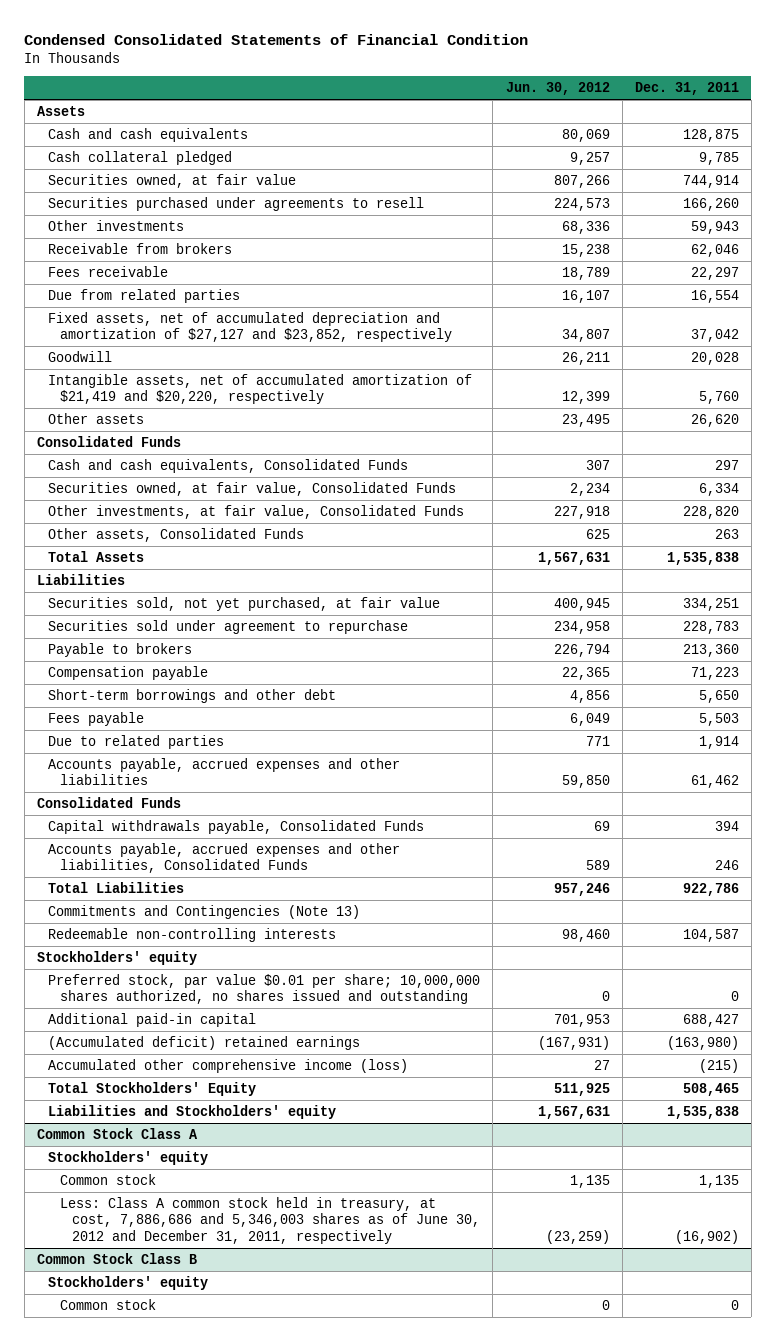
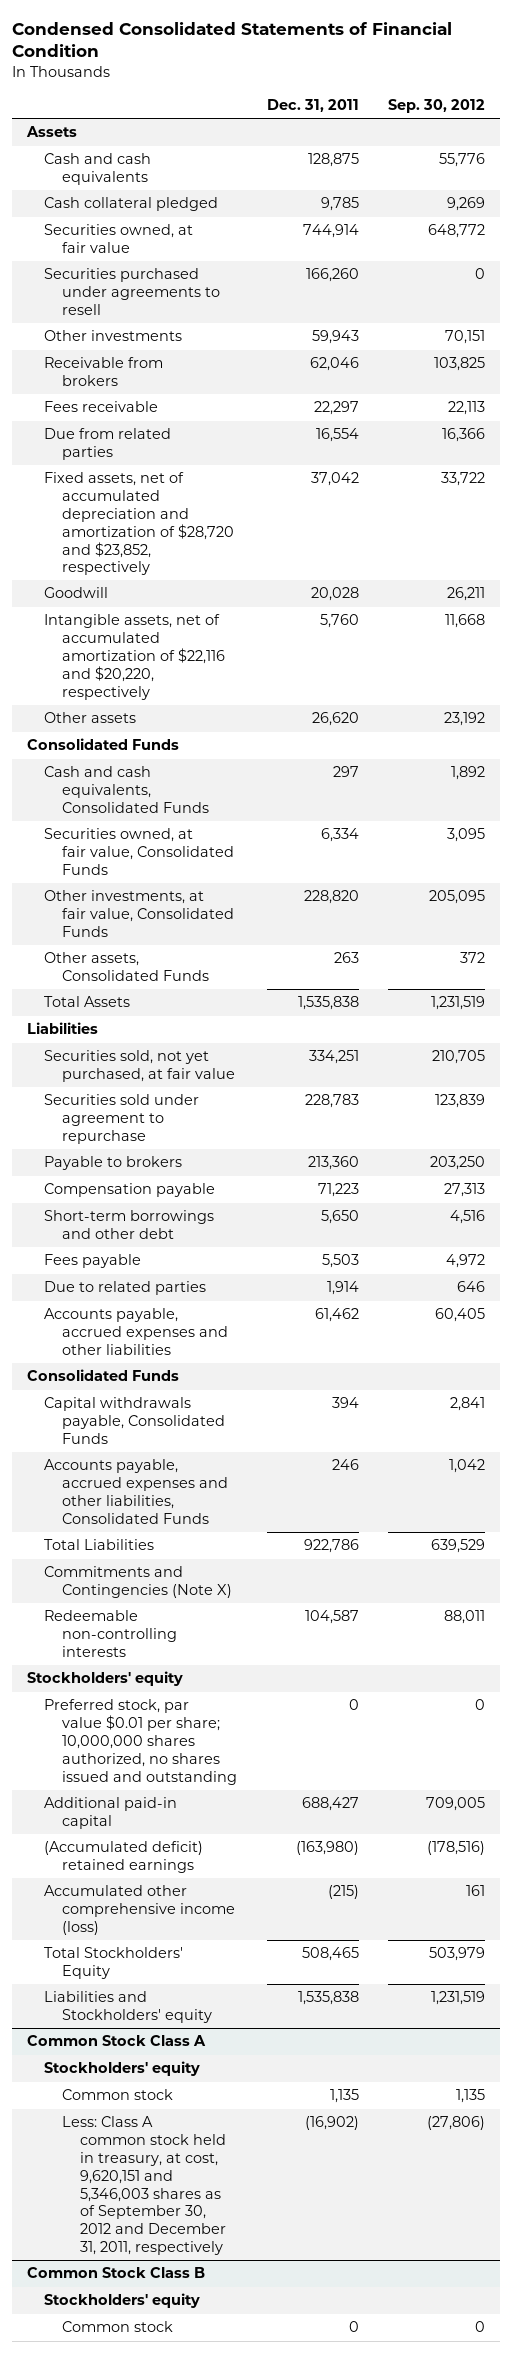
- | Jun. 30, 2012 | Dec. 31, 2011
+ | Dec. 31, 2011 | Sep. 30, 2012
- Fixed assets, net of accumulated depreciation and amortization of $27,127 and $23,852, respectively | 34,807 | 37,042
+ Fixed assets, net of accumulated depreciation and amortization of $28,720 and $23,852, respectively | 37,042 | 33,722
- Intangible assets, net of accumulated amortization of $21,419 and $20,220, respectively | 12,399 | 5,760
+ Intangible assets, net of accumulated amortization of $22,116 and $20,220, respectively | 5,760 | 11,668
- Commitments and Contingencies (Note 13)
+ Commitments and Contingencies (Note X)
@ Common Stock Class A
- Less: Class A common stock held in treasury, at cost, 7,886,686 and 5,346,003 shares as of June 30, 2012 and December 31, 2011, respectively | (23,259) | (16,902)
+ Less: Class A common stock held in treasury, at cost, 9,620,151 and 5,346,003 shares as of September 30, 2012 and December 31, 2011, respectively | (16,902) | (27,806)

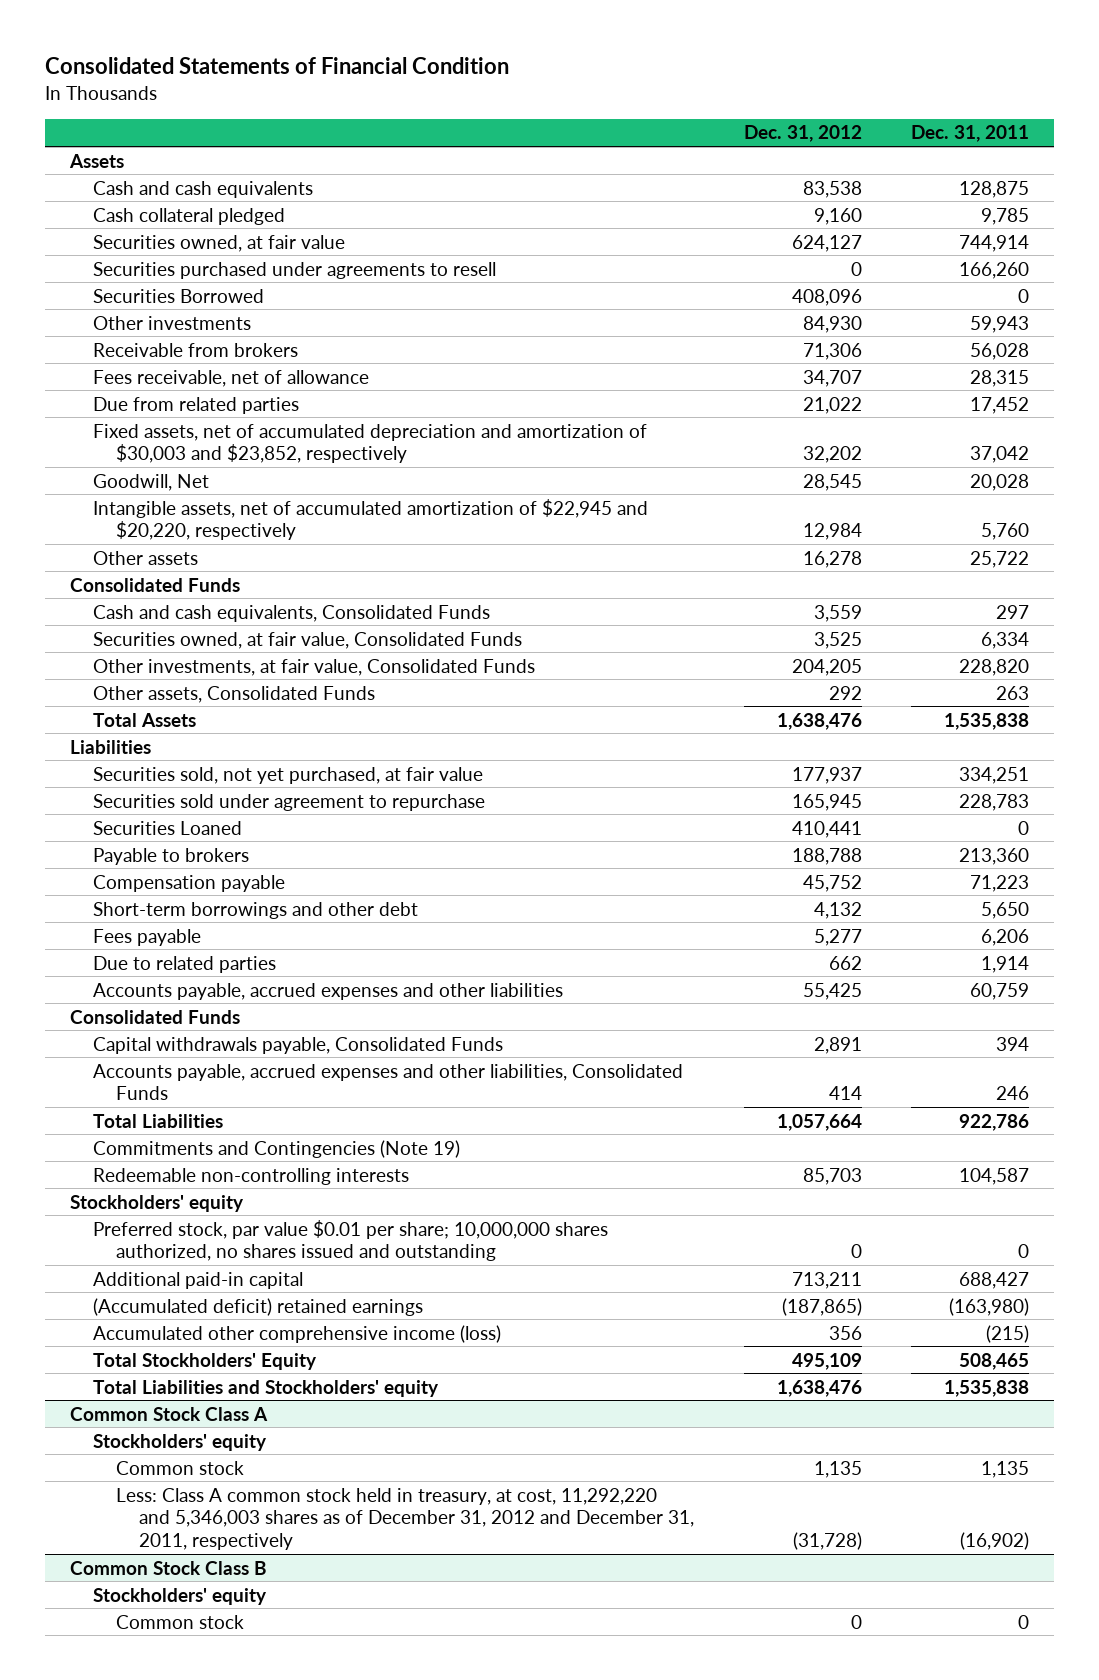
- Condensed Consolidated Statements of Financial Condition
+ Consolidated Statements of Financial Condition
- | Dec. 31, 2011 | Sep. 30, 2012
+ | Dec. 31, 2012 | Dec. 31, 2011
+ Securities Borrowed | 408,096 | 0
- Receivable from brokers | 62,046 | 103,825
- Fees receivable | 22,297 | 22,113
- Due from related parties | 16,554 | 16,366
- Fixed assets, net of accumulated depreciation and amortization of $28,720 and $23,852, respectively | 37,042 | 33,722
- Goodwill | 20,028 | 26,211
- Intangible assets, net of accumulated amortization of $22,116 and $20,220, respectively | 5,760 | 11,668
- Other assets | 26,620 | 23,192
+ Receivable from brokers | 71,306 | 56,028
+ Fees receivable, net of allowance | 34,707 | 28,315
+ Due from related parties | 21,022 | 17,452
+ Fixed assets, net of accumulated depreciation and amortization of $30,003 and $23,852, respectively | 32,202 | 37,042
+ Goodwill, Net | 28,545 | 20,028
+ Intangible assets, net of accumulated amortization of $22,945 and $20,220, respectively | 12,984 | 5,760
+ Other assets | 16,278 | 25,722
+ Securities Loaned | 410,441 | 0
- Fees payable | 5,503 | 4,972
+ Fees payable | 5,277 | 6,206
- Accounts payable, accrued expenses and other liabilities | 61,462 | 60,405
+ Accounts payable, accrued expenses and other liabilities | 55,425 | 60,759
- Commitments and Contingencies (Note X)
+ Commitments and Contingencies (Note 19)
- Liabilities and Stockholders' equity | 1,535,838 | 1,231,519
+ Total Liabilities and Stockholders' equity | 1,638,476 | 1,535,838
@ Common Stock Class A
- Less: Class A common stock held in treasury, at cost, 9,620,151 and 5,346,003 shares as of September 30, 2012 and December 31, 2011, respectively | (16,902) | (27,806)
+ Less: Class A common stock held in treasury, at cost, 11,292,220 and 5,346,003 shares as of December 31, 2012 and December 31, 2011, respectively | (31,728) | (16,902)

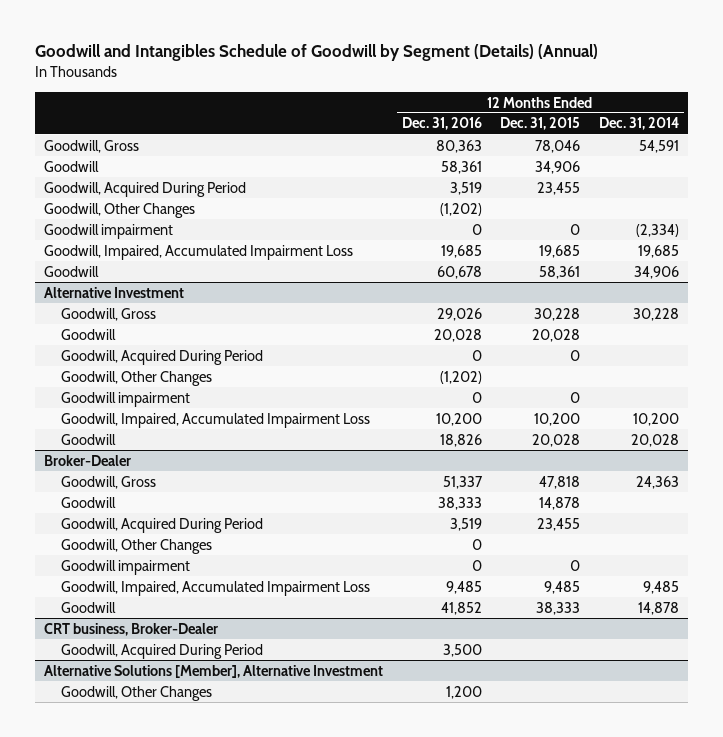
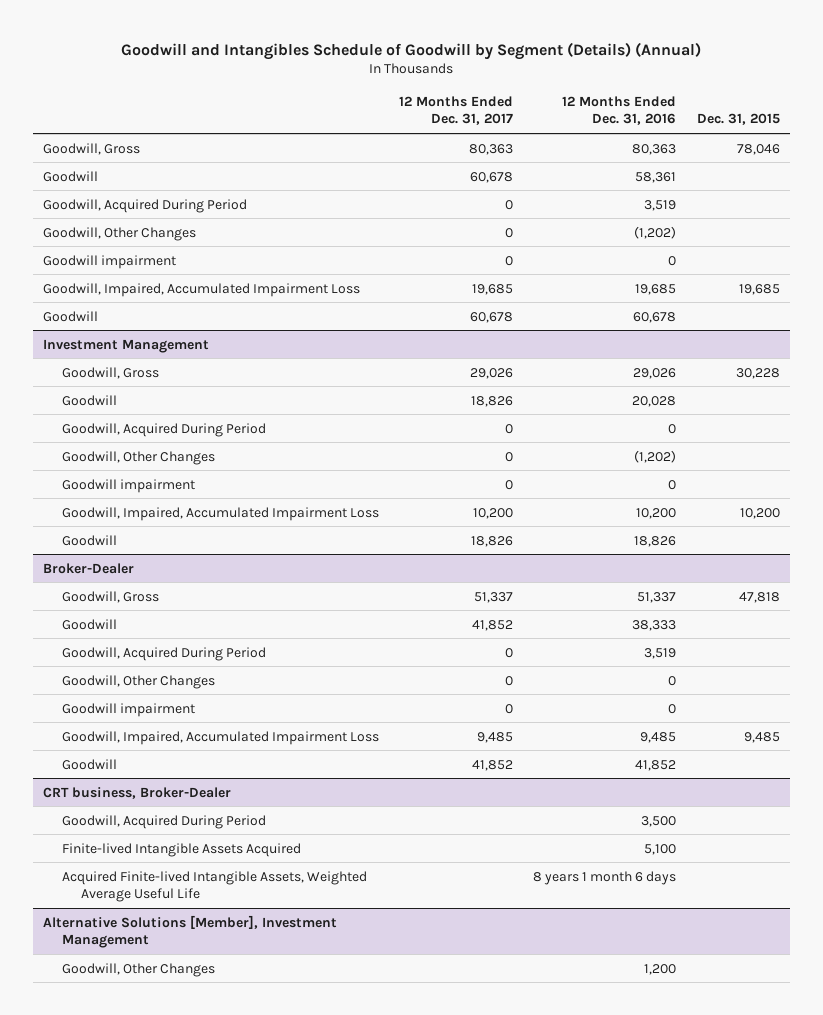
- | 12 Months Ended Dec. 31, 2016 | 12 Months Ended Dec. 31, 2015 | 12 Months Ended Dec. 31, 2014
+ | 12 Months Ended Dec. 31, 2017 | 12 Months Ended Dec. 31, 2016 | Dec. 31, 2015
- Alternative Investment
+ Investment Management
- Alternative Solutions [Member], Alternative Investment
@ CRT business, Broker-Dealer
+ Finite-lived Intangible Assets Acquired | | 5,100 |
+ Acquired Finite-lived Intangible Assets, Weighted Average Useful Life | | 8 years 1 month 6 days |
+ Alternative Solutions [Member], Investment Management

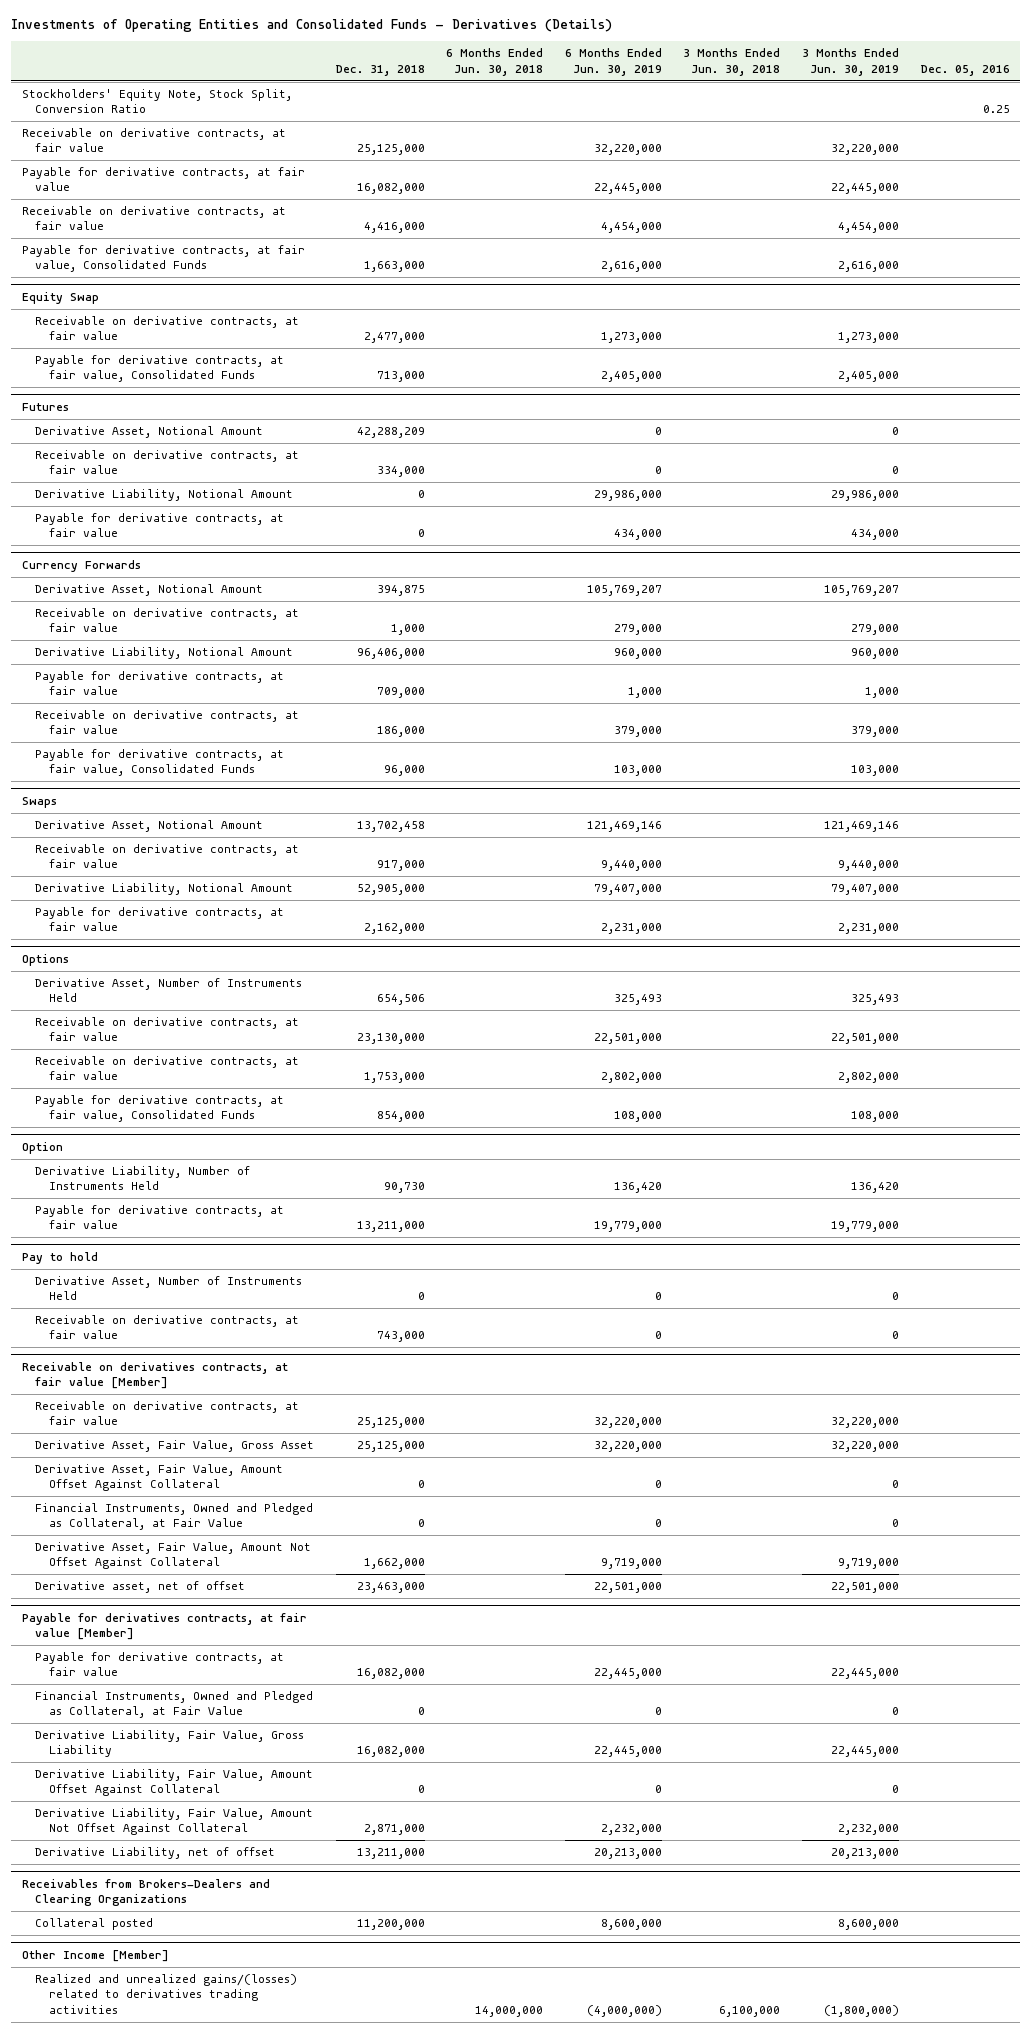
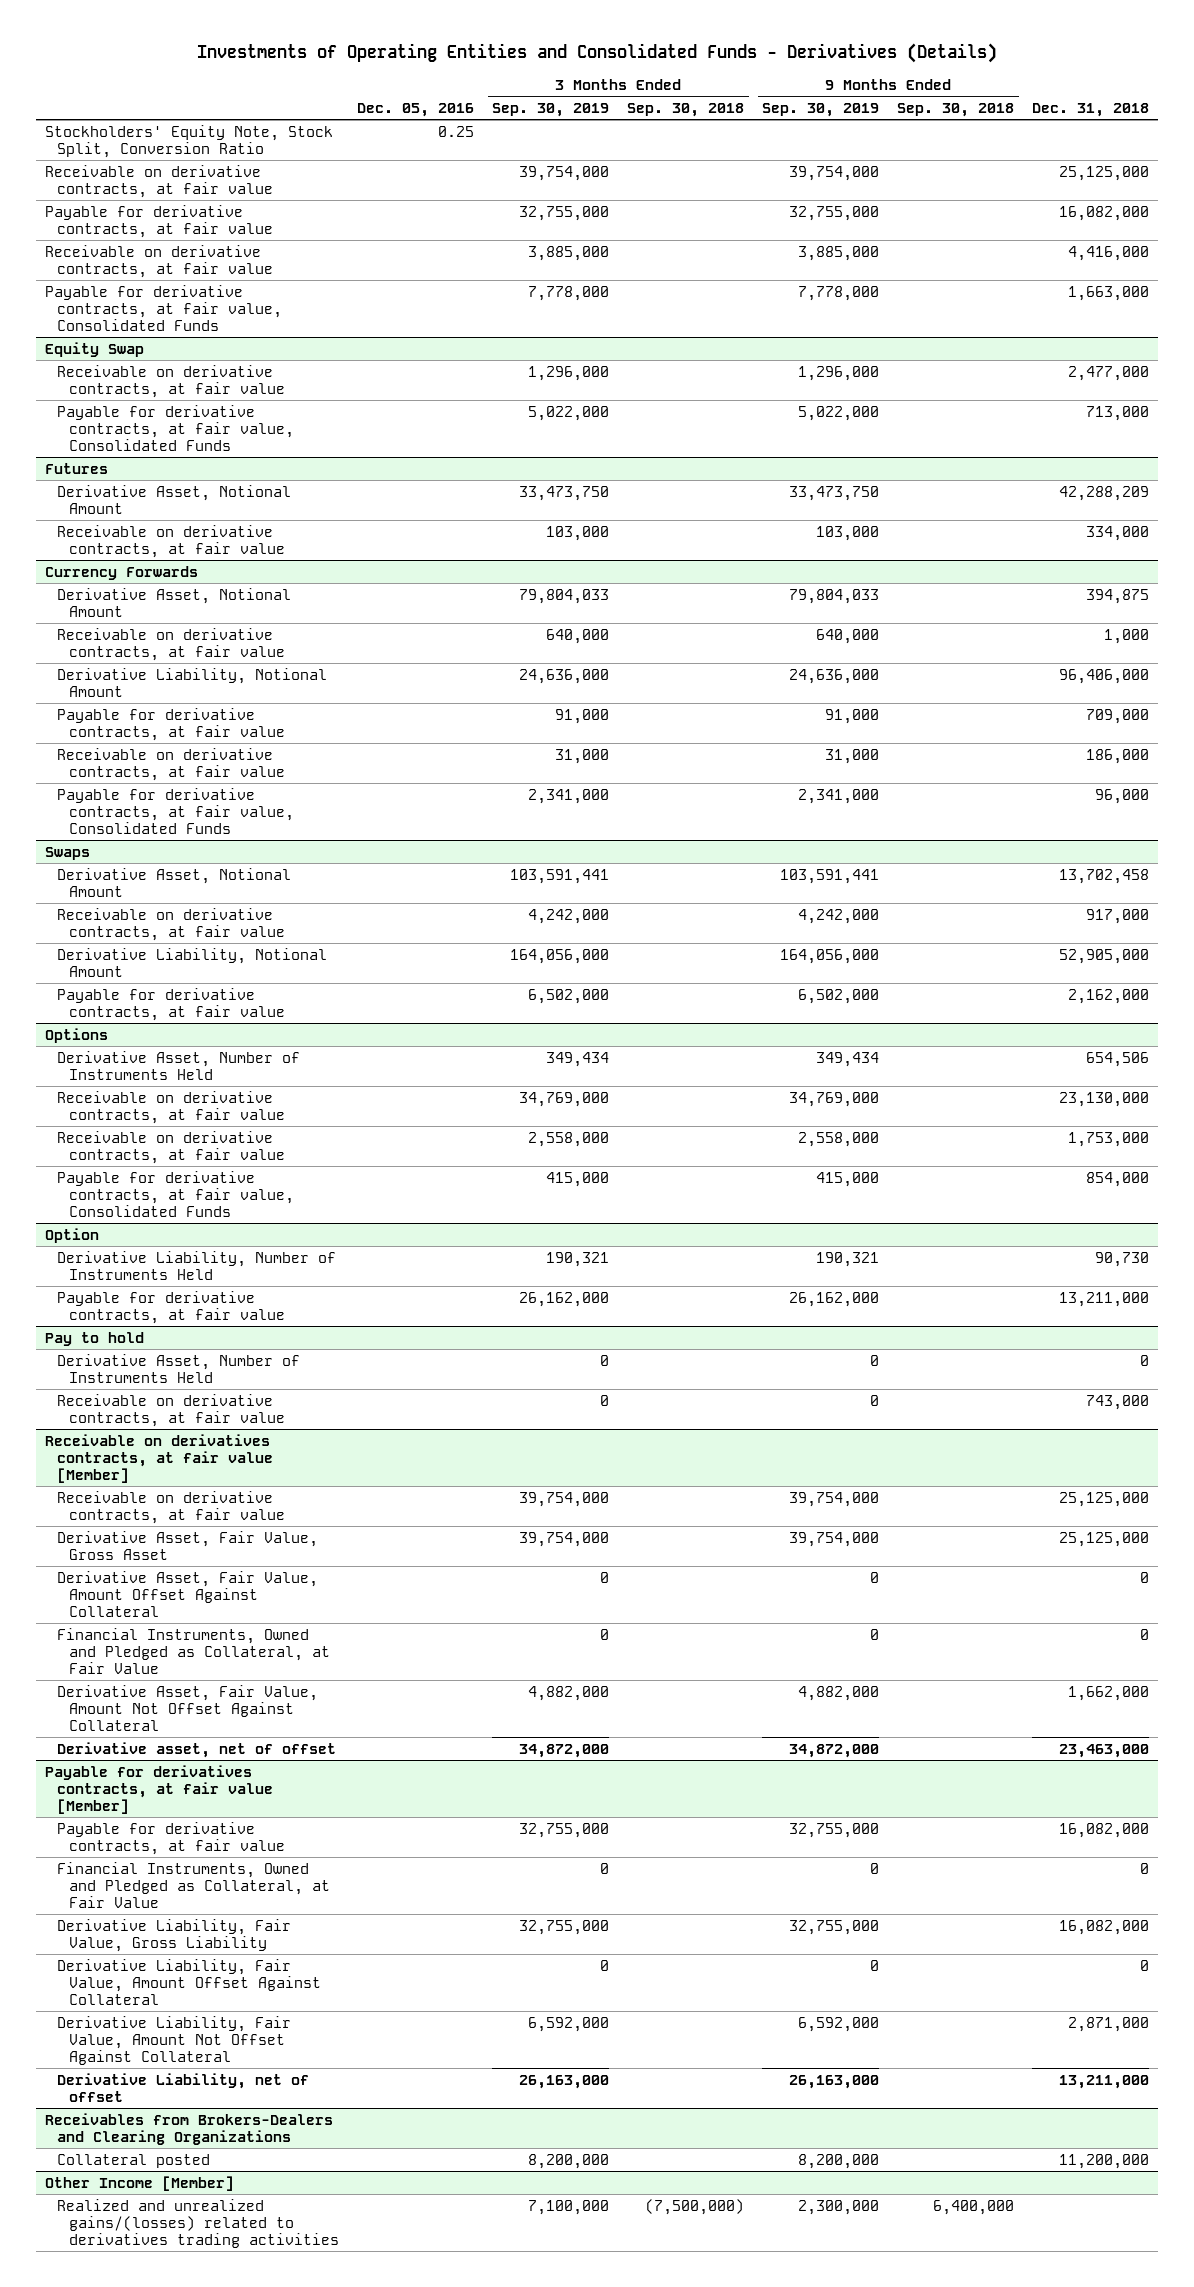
- | Dec. 31, 2018 | 6 Months Ended Jun. 30, 2018 | 6 Months Ended Jun. 30, 2019 | 3 Months Ended Jun. 30, 2018 | 3 Months Ended Jun. 30, 2019 | Dec. 05, 2016
+ | Dec. 05, 2016 | 3 Months Ended Sep. 30, 2019 | 3 Months Ended Sep. 30, 2018 | 9 Months Ended Sep. 30, 2019 | 9 Months Ended Sep. 30, 2018 | Dec. 31, 2018
@ Futures
- Derivative Liability, Notional Amount | 0 | | 29,986,000 | | 29,986,000 |
- Payable for derivative contracts, at fair value | 0 | | 434,000 | | 434,000 |

